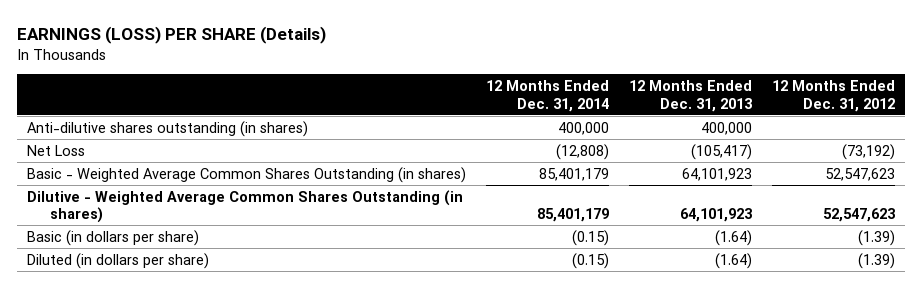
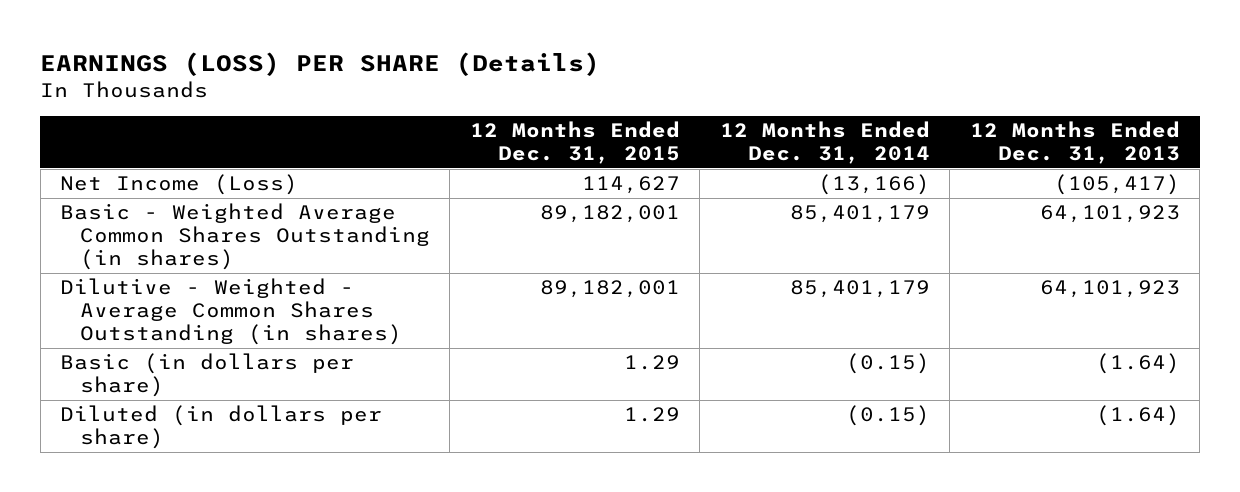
- | 12 Months Ended Dec. 31, 2014 | 12 Months Ended Dec. 31, 2013 | 12 Months Ended Dec. 31, 2012
+ | 12 Months Ended Dec. 31, 2015 | 12 Months Ended Dec. 31, 2014 | 12 Months Ended Dec. 31, 2013
- Anti-dilutive shares outstanding (in shares) | 400,000 | 400,000 |
- Net Loss | (12,808) | (105,417) | (73,192)
+ Net Income (Loss) | 114,627 | (13,166) | (105,417)
- Dilutive - Weighted Average Common Shares Outstanding (in shares) | 85,401,179 | 64,101,923 | 52,547,623
+ Dilutive - Weighted - Average Common Shares Outstanding (in shares) | 89,182,001 | 85,401,179 | 64,101,923

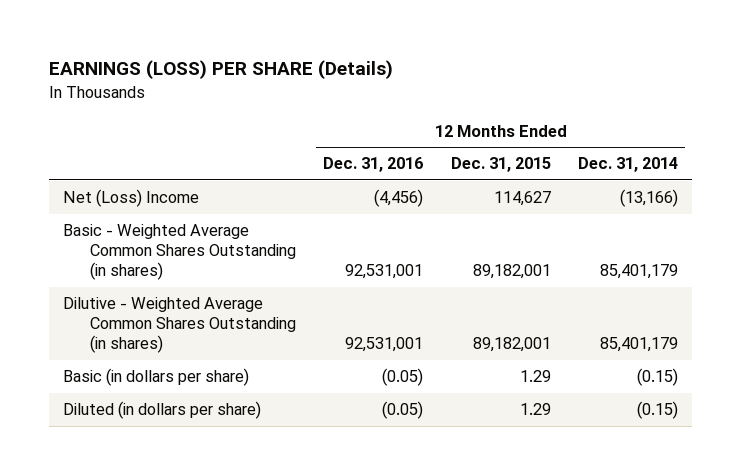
- | 12 Months Ended Dec. 31, 2015 | 12 Months Ended Dec. 31, 2014 | 12 Months Ended Dec. 31, 2013
+ | 12 Months Ended Dec. 31, 2016 | 12 Months Ended Dec. 31, 2015 | 12 Months Ended Dec. 31, 2014
- Net Income (Loss) | 114,627 | (13,166) | (105,417)
+ Net (Loss) Income | (4,456) | 114,627 | (13,166)
- Dilutive - Weighted - Average Common Shares Outstanding (in shares) | 89,182,001 | 85,401,179 | 64,101,923
+ Dilutive - Weighted Average Common Shares Outstanding (in shares) | 92,531,001 | 89,182,001 | 85,401,179

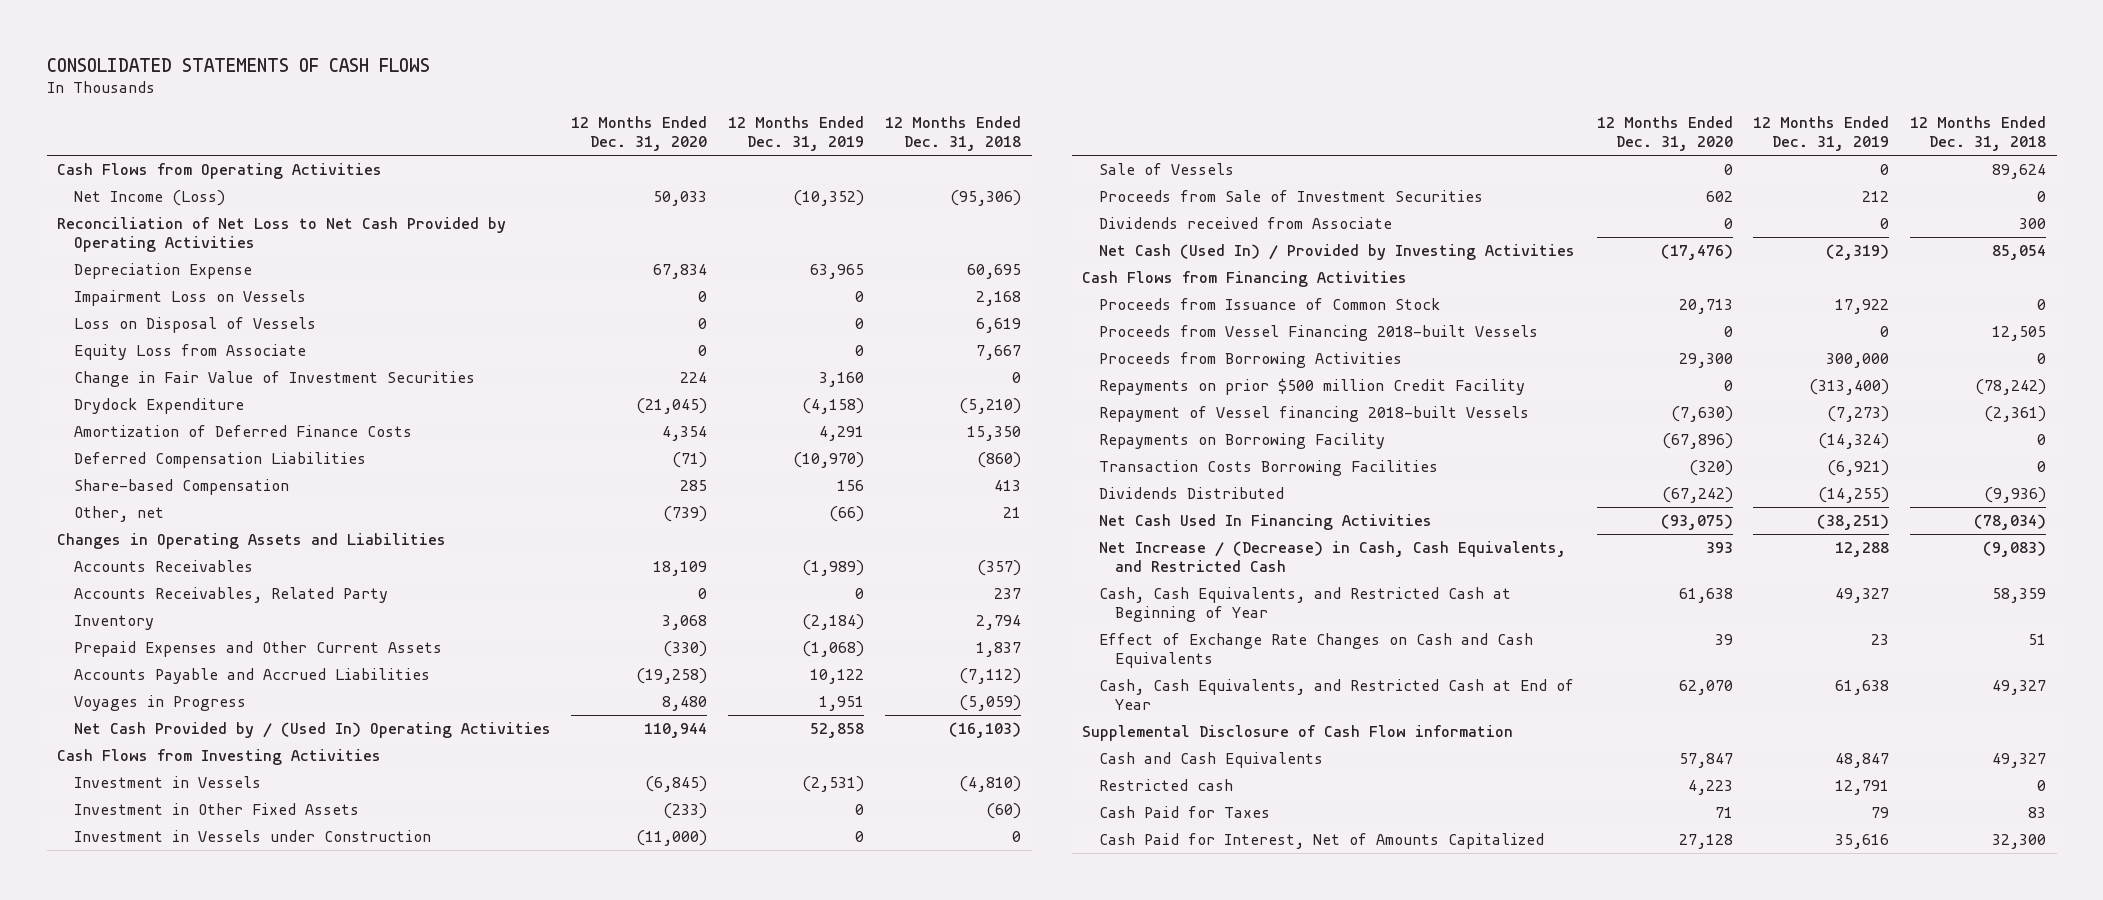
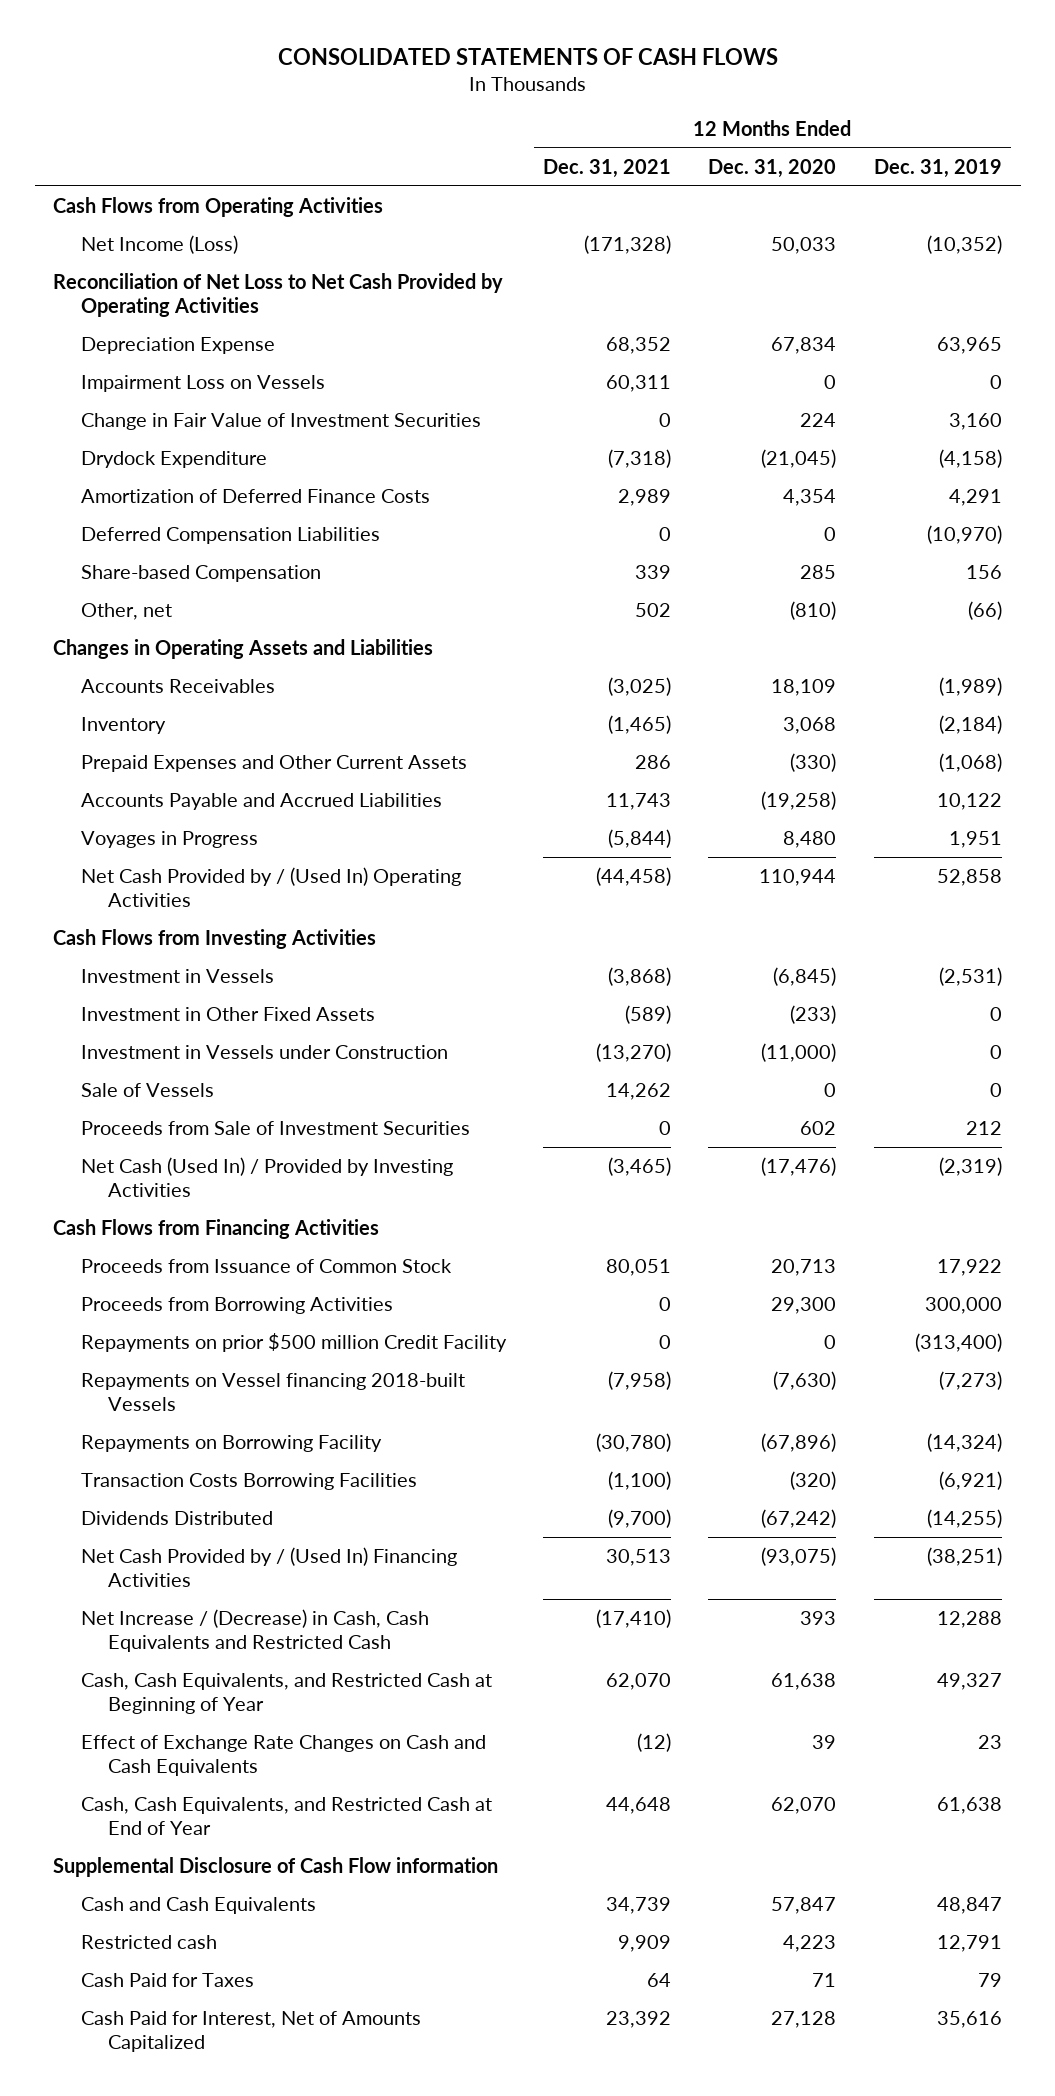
- | 12 Months Ended Dec. 31, 2020 | 12 Months Ended Dec. 31, 2019 | 12 Months Ended Dec. 31, 2018
+ | 12 Months Ended Dec. 31, 2021 | 12 Months Ended Dec. 31, 2020 | 12 Months Ended Dec. 31, 2019
- Loss on Disposal of Vessels | 0 | 0 | 6,619
- Equity Loss from Associate | 0 | 0 | 7,667
- Deferred Compensation Liabilities | (71) | (10,970) | (860)
+ Deferred Compensation Liabilities | 0 | 0 | (10,970)
- Other, net | (739) | (66) | 21
+ Other, net | 502 | (810) | (66)
- Accounts Receivables, Related Party | 0 | 0 | 237
- Dividends received from Associate | 0 | 0 | 300
- Proceeds from Vessel Financing 2018-built Vessels | 0 | 0 | 12,505
- Repayment of Vessel financing 2018-built Vessels | (7,630) | (7,273) | (2,361)
+ Repayments on Vessel financing 2018-built Vessels | (7,958) | (7,630) | (7,273)
- Net Cash Used In Financing Activities | (93,075) | (38,251) | (78,034)
- Net Increase / (Decrease) in Cash, Cash Equivalents, and Restricted Cash | 393 | 12,288 | (9,083)
+ Net Cash Provided by / (Used In) Financing Activities | 30,513 | (93,075) | (38,251)
+ Net Increase / (Decrease) in Cash, Cash Equivalents and Restricted Cash | (17,410) | 393 | 12,288

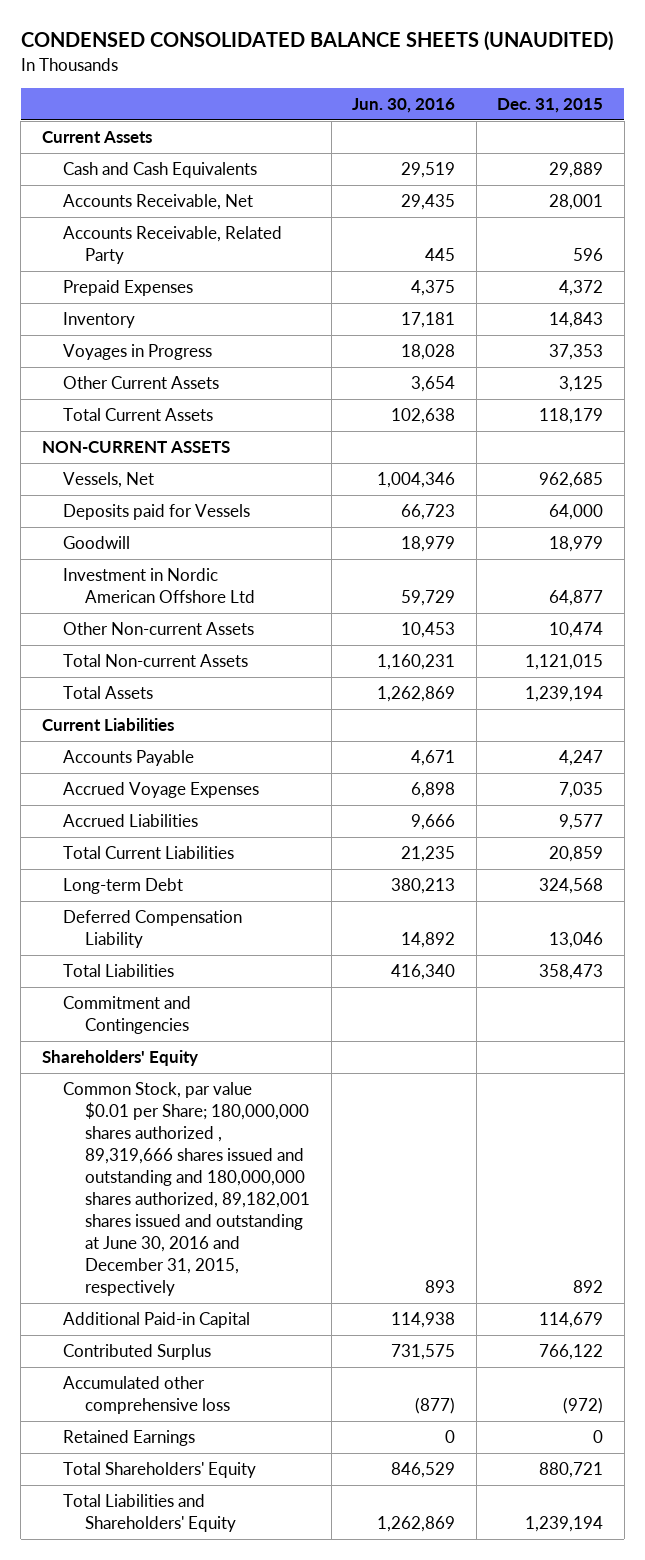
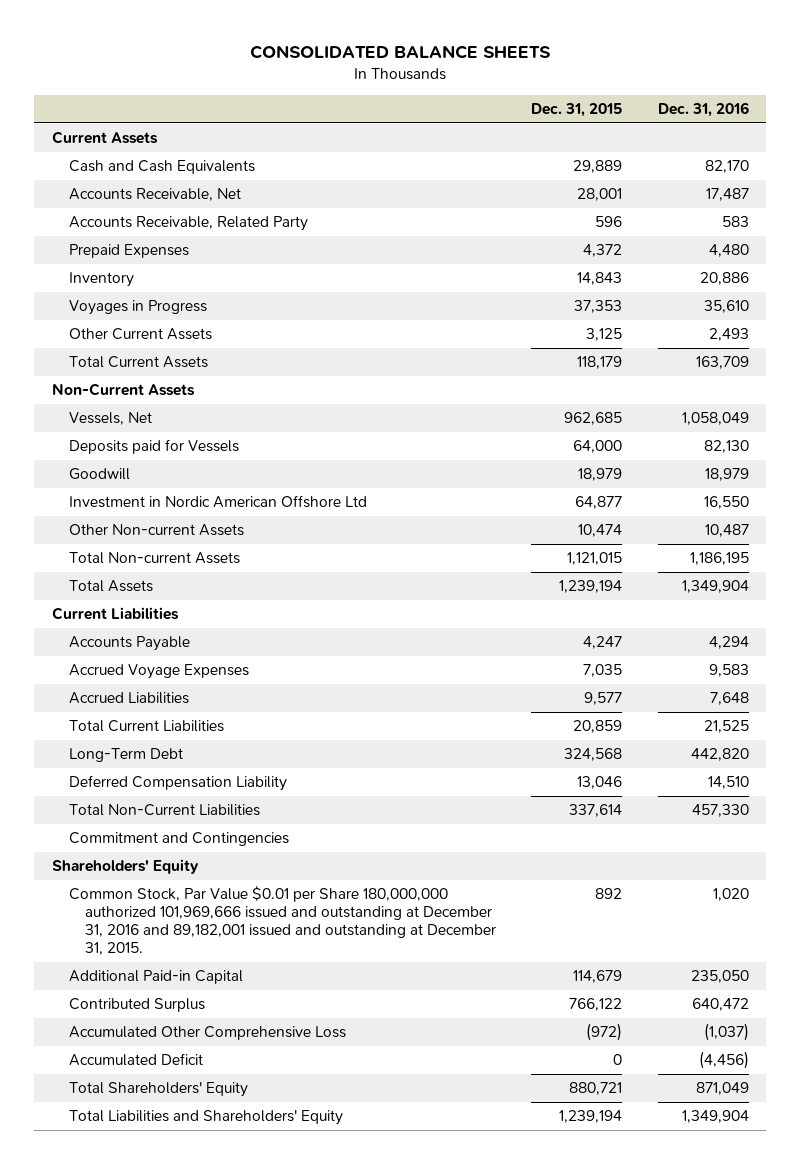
- CONDENSED CONSOLIDATED BALANCE SHEETS (UNAUDITED)
+ CONSOLIDATED BALANCE SHEETS
- | Jun. 30, 2016 | Dec. 31, 2015
+ | Dec. 31, 2015 | Dec. 31, 2016
- NON-CURRENT ASSETS
+ Non-Current Assets
- Long-term Debt | 380,213 | 324,568
+ Long-Term Debt | 324,568 | 442,820
- Total Liabilities | 416,340 | 358,473
+ Total Non-Current Liabilities | 337,614 | 457,330
- Common Stock, par value $0.01 per Share; 180,000,000 shares authorized , 89,319,666 shares issued and outstanding and 180,000,000 shares authorized, 89,182,001 shares issued and outstanding at June 30, 2016 and December 31, 2015, respectively | 893 | 892
+ Common Stock, Par Value $0.01 per Share 180,000,000 authorized 101,969,666 issued and outstanding at December 31, 2016 and 89,182,001 issued and outstanding at December 31, 2015. | 892 | 1,020
- Accumulated other comprehensive loss | (877) | (972)
- Retained Earnings | 0 | 0
+ Accumulated Other Comprehensive Loss | (972) | (1,037)
+ Accumulated Deficit | 0 | (4,456)

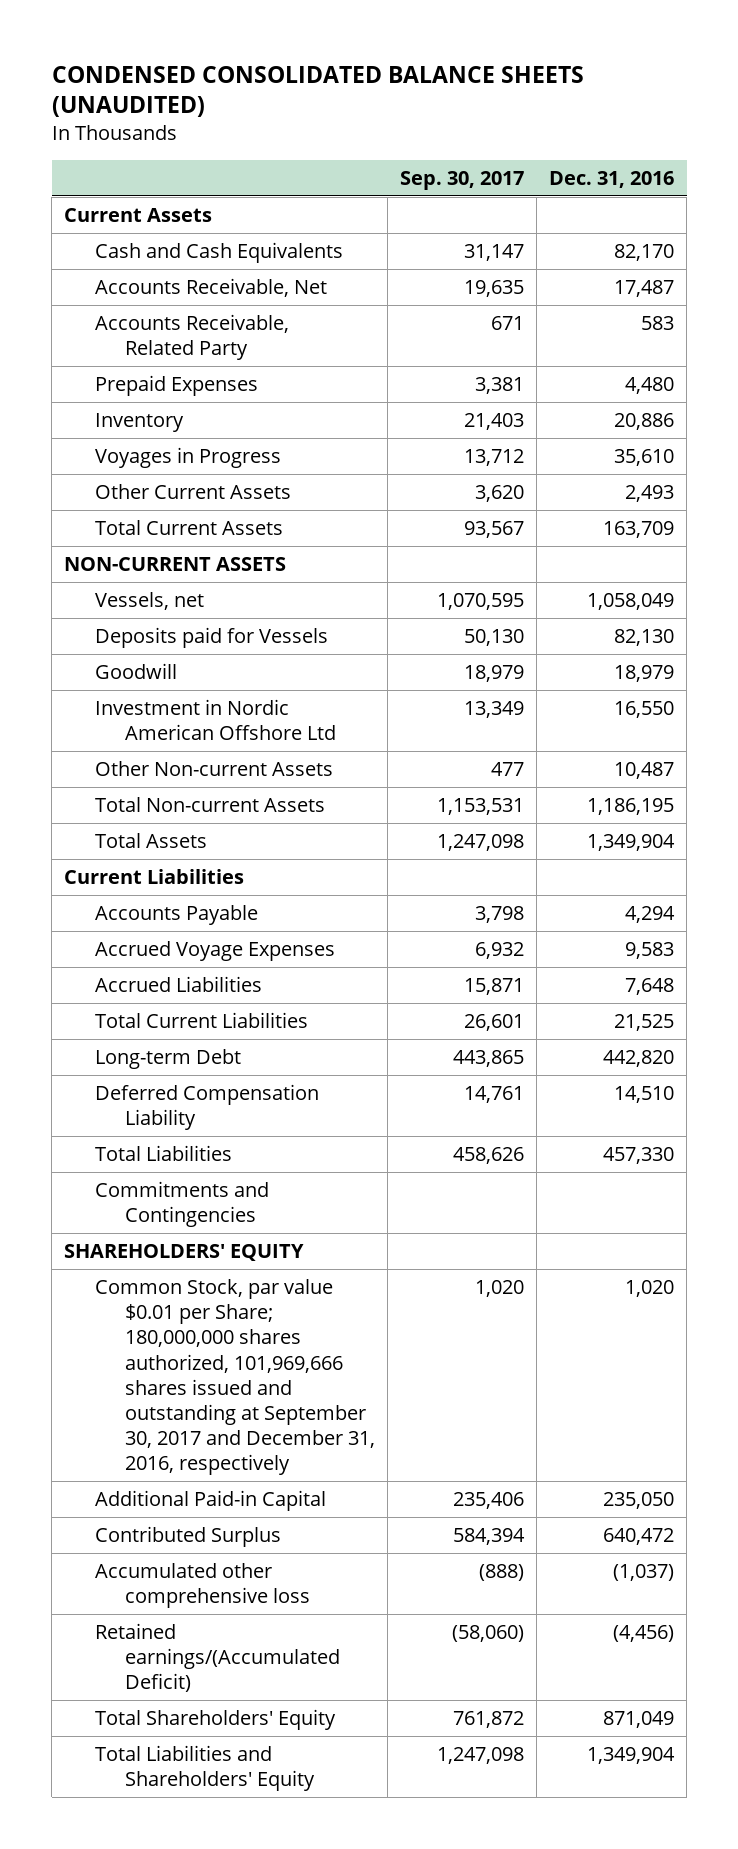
- CONSOLIDATED BALANCE SHEETS
+ CONDENSED CONSOLIDATED BALANCE SHEETS (UNAUDITED)
- | Dec. 31, 2015 | Dec. 31, 2016
+ | Sep. 30, 2017 | Dec. 31, 2016
- Non-Current Assets
- Vessels, Net | 962,685 | 1,058,049
+ NON-CURRENT ASSETS
+ Vessels, net | 1,070,595 | 1,058,049
- Long-Term Debt | 324,568 | 442,820
+ Long-term Debt | 443,865 | 442,820
- Total Non-Current Liabilities | 337,614 | 457,330
- Commitment and Contingencies
- Shareholders' Equity
- Common Stock, Par Value $0.01 per Share 180,000,000 authorized 101,969,666 issued and outstanding at December 31, 2016 and 89,182,001 issued and outstanding at December 31, 2015. | 892 | 1,020
+ Total Liabilities | 458,626 | 457,330
+ Commitments and Contingencies
+ SHAREHOLDERS' EQUITY
+ Common Stock, par value $0.01 per Share; 180,000,000 shares authorized, 101,969,666 shares issued and outstanding at September 30, 2017 and December 31, 2016, respectively | 1,020 | 1,020
- Accumulated Other Comprehensive Loss | (972) | (1,037)
- Accumulated Deficit | 0 | (4,456)
+ Accumulated other comprehensive loss | (888) | (1,037)
+ Retained earnings/(Accumulated Deficit) | (58,060) | (4,456)

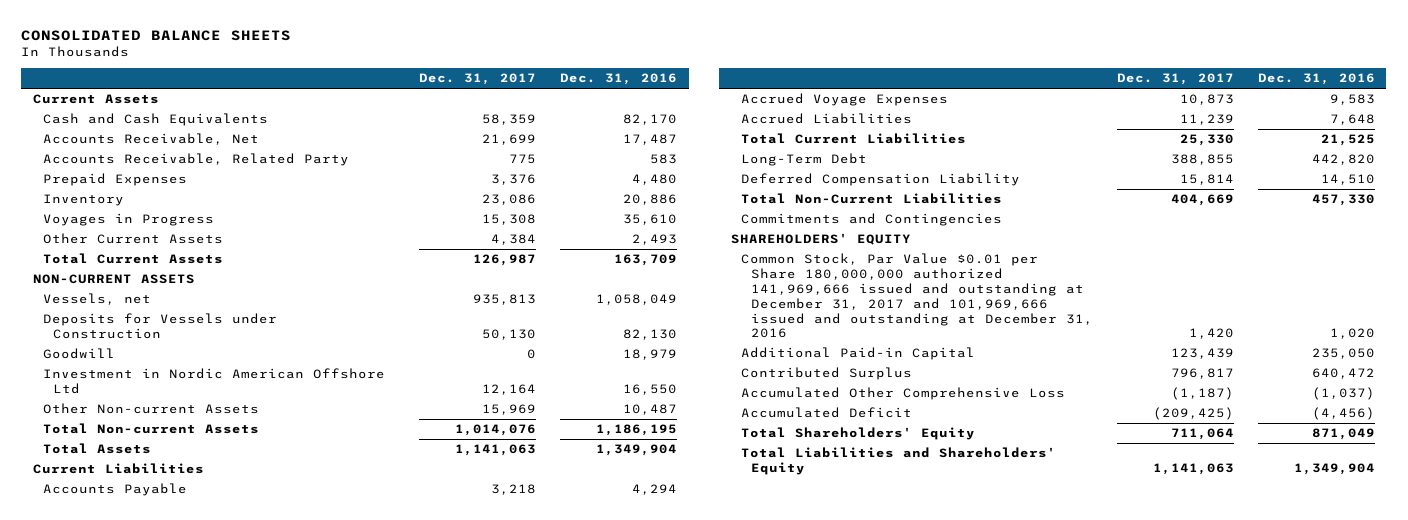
- CONDENSED CONSOLIDATED BALANCE SHEETS (UNAUDITED)
+ CONSOLIDATED BALANCE SHEETS
- | Sep. 30, 2017 | Dec. 31, 2016
+ | Dec. 31, 2017 | Dec. 31, 2016
- Deposits paid for Vessels | 50,130 | 82,130
+ Deposits for Vessels under Construction | 50,130 | 82,130
- Long-term Debt | 443,865 | 442,820
+ Long-Term Debt | 388,855 | 442,820
- Total Liabilities | 458,626 | 457,330
+ Total Non-Current Liabilities | 404,669 | 457,330
- Common Stock, par value $0.01 per Share; 180,000,000 shares authorized, 101,969,666 shares issued and outstanding at September 30, 2017 and December 31, 2016, respectively | 1,020 | 1,020
+ Common Stock, Par Value $0.01 per Share 180,000,000 authorized 141,969,666 issued and outstanding at December 31, 2017 and 101,969,666 issued and outstanding at December 31, 2016 | 1,420 | 1,020
- Accumulated other comprehensive loss | (888) | (1,037)
- Retained earnings/(Accumulated Deficit) | (58,060) | (4,456)
+ Accumulated Other Comprehensive Loss | (1,187) | (1,037)
+ Accumulated Deficit | (209,425) | (4,456)

